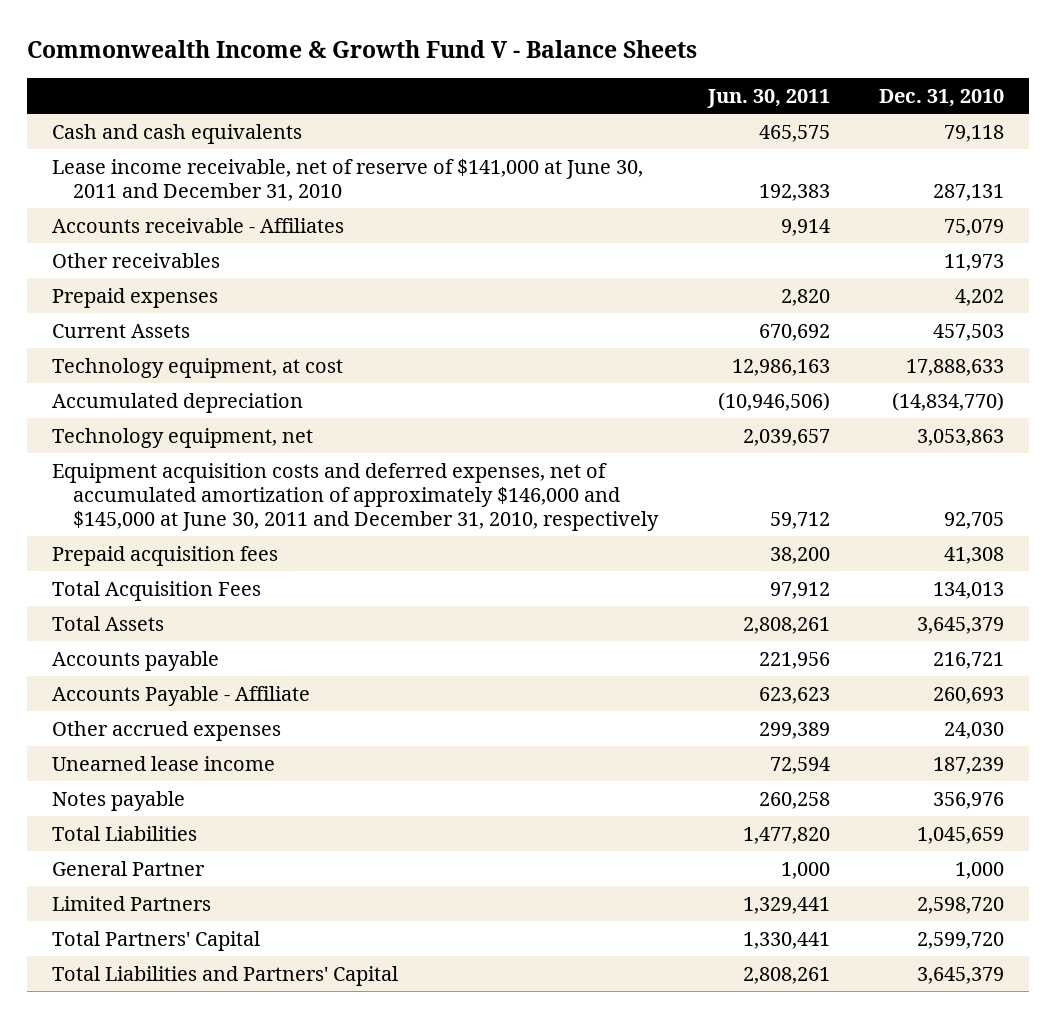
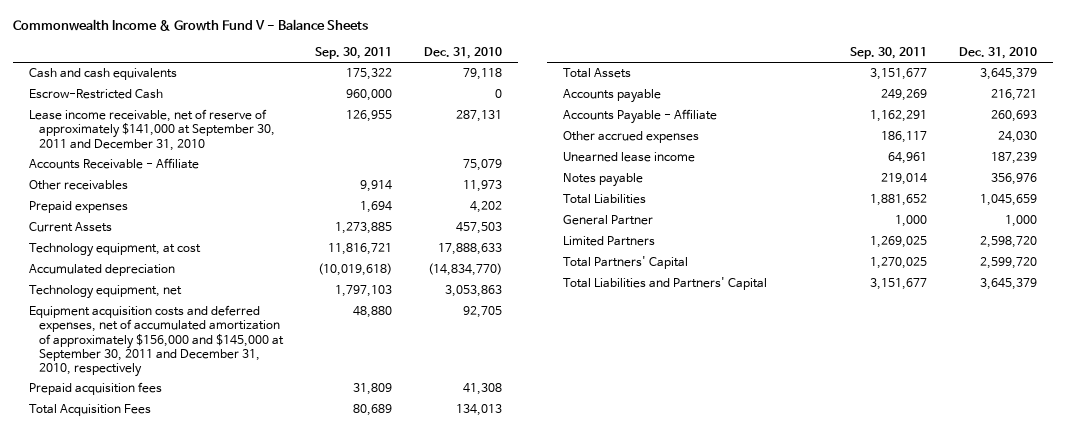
- | Jun. 30, 2011 | Dec. 31, 2010
+ | Sep. 30, 2011 | Dec. 31, 2010
- Lease income receivable, net of reserve of $141,000 at June 30, 2011 and December 31, 2010 | 192,383 | 287,131
- Accounts receivable - Affiliates | 9,914 | 75,079
+ Escrow-Restricted Cash | 960,000 | 0
+ Lease income receivable, net of reserve of approximately $141,000 at September 30, 2011 and December 31, 2010 | 126,955 | 287,131
+ Accounts Receivable - Affiliate | | 75,079
- Equipment acquisition costs and deferred expenses, net of accumulated amortization of approximately $146,000 and $145,000 at June 30, 2011 and December 31, 2010, respectively | 59,712 | 92,705
+ Equipment acquisition costs and deferred expenses, net of accumulated amortization of approximately $156,000 and $145,000 at September 30, 2011 and December 31, 2010, respectively | 48,880 | 92,705

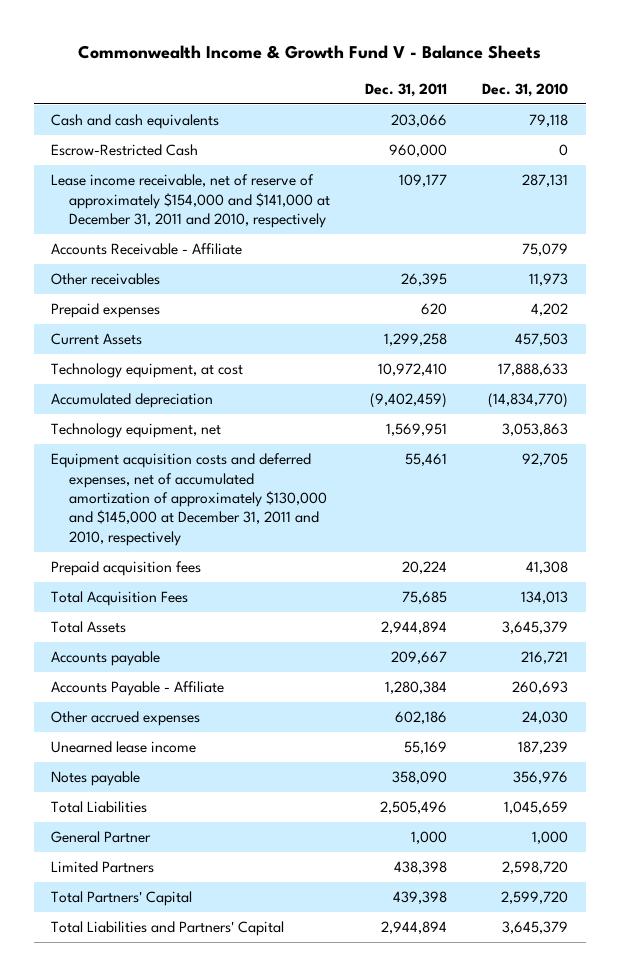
- | Sep. 30, 2011 | Dec. 31, 2010
+ | Dec. 31, 2011 | Dec. 31, 2010
- Lease income receivable, net of reserve of approximately $141,000 at September 30, 2011 and December 31, 2010 | 126,955 | 287,131
+ Lease income receivable, net of reserve of approximately $154,000 and $141,000 at December 31, 2011 and 2010, respectively | 109,177 | 287,131
- Equipment acquisition costs and deferred expenses, net of accumulated amortization of approximately $156,000 and $145,000 at September 30, 2011 and December 31, 2010, respectively | 48,880 | 92,705
+ Equipment acquisition costs and deferred expenses, net of accumulated amortization of approximately $130,000 and $145,000 at December 31, 2011 and 2010, respectively | 55,461 | 92,705

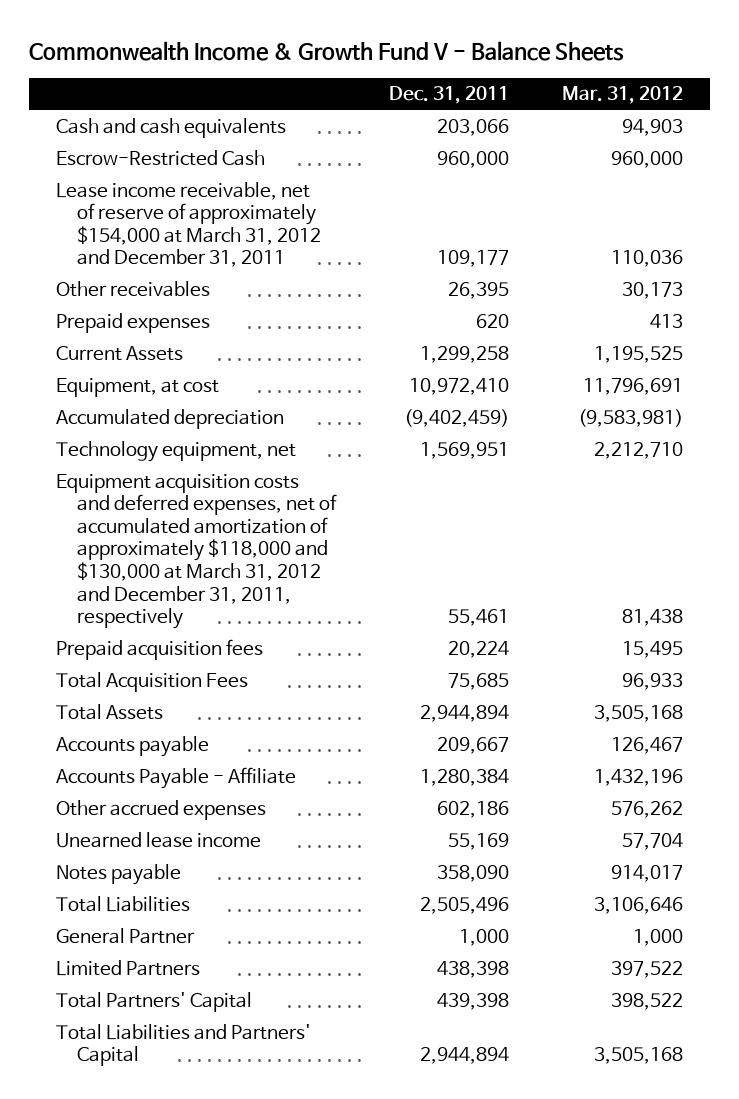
- | Dec. 31, 2011 | Dec. 31, 2010
+ | Dec. 31, 2011 | Mar. 31, 2012
- Lease income receivable, net of reserve of approximately $154,000 and $141,000 at December 31, 2011 and 2010, respectively | 109,177 | 287,131
- Accounts Receivable - Affiliate | | 75,079
+ Lease income receivable, net of reserve of approximately $154,000 at March 31, 2012 and December 31, 2011 | 109,177 | 110,036
- Technology equipment, at cost | 10,972,410 | 17,888,633
+ Equipment, at cost | 10,972,410 | 11,796,691
- Equipment acquisition costs and deferred expenses, net of accumulated amortization of approximately $130,000 and $145,000 at December 31, 2011 and 2010, respectively | 55,461 | 92,705
+ Equipment acquisition costs and deferred expenses, net of accumulated amortization of approximately $118,000 and $130,000 at March 31, 2012 and December 31, 2011, respectively | 55,461 | 81,438

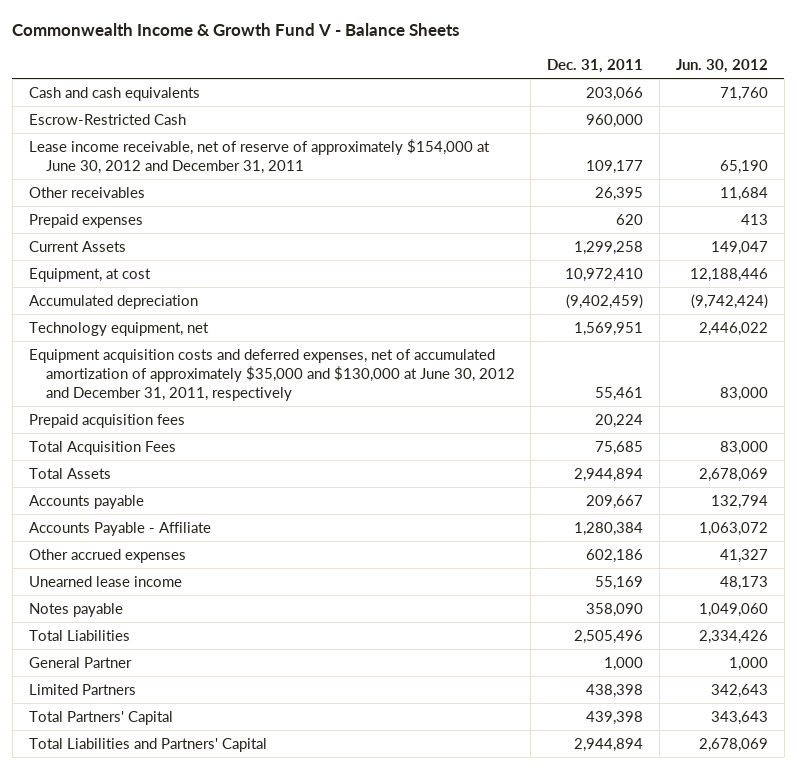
- | Dec. 31, 2011 | Mar. 31, 2012
+ | Dec. 31, 2011 | Jun. 30, 2012
- Lease income receivable, net of reserve of approximately $154,000 at March 31, 2012 and December 31, 2011 | 109,177 | 110,036
+ Lease income receivable, net of reserve of approximately $154,000 at June 30, 2012 and December 31, 2011 | 109,177 | 65,190
- Equipment acquisition costs and deferred expenses, net of accumulated amortization of approximately $118,000 and $130,000 at March 31, 2012 and December 31, 2011, respectively | 55,461 | 81,438
+ Equipment acquisition costs and deferred expenses, net of accumulated amortization of approximately $35,000 and $130,000 at June 30, 2012 and December 31, 2011, respectively | 55,461 | 83,000

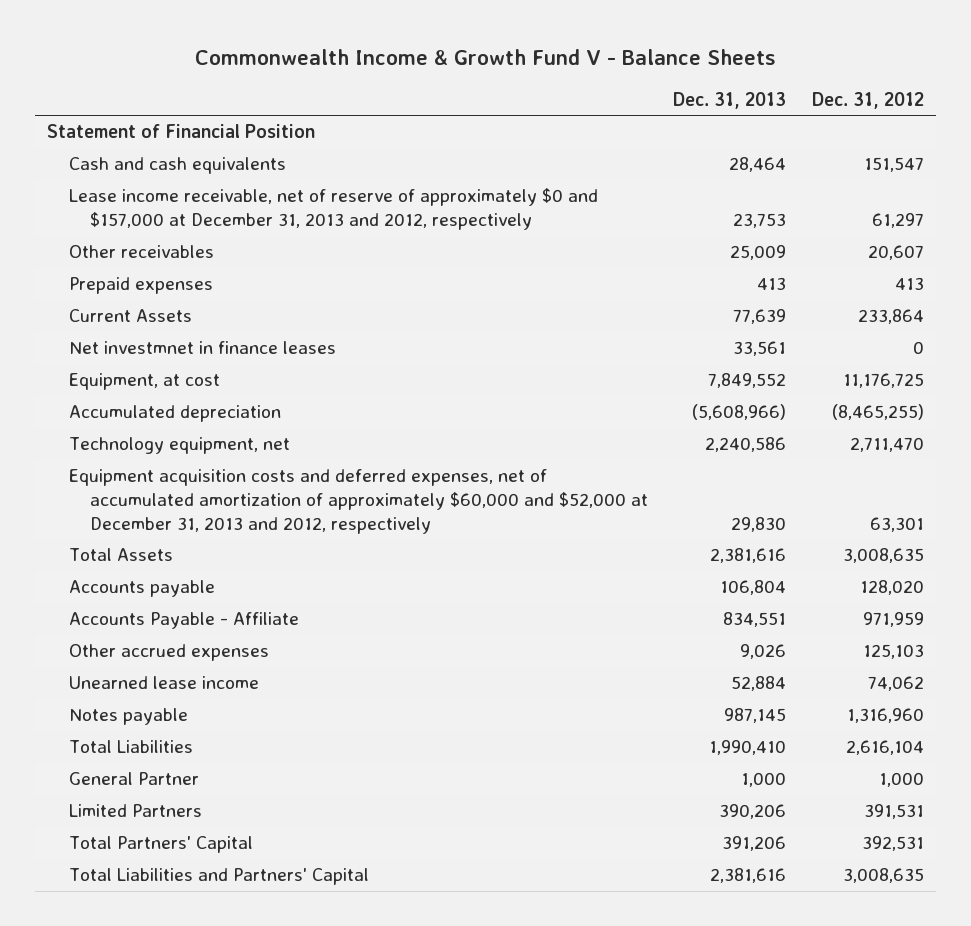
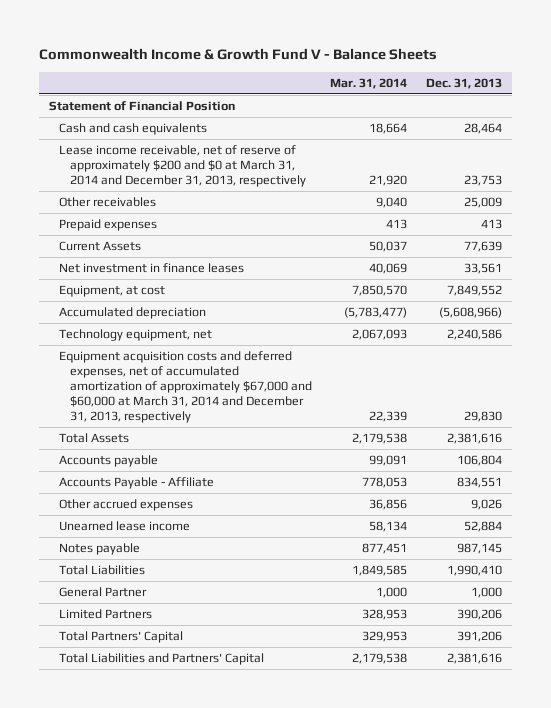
- | Dec. 31, 2013 | Dec. 31, 2012
+ | Mar. 31, 2014 | Dec. 31, 2013
- Lease income receivable, net of reserve of approximately $0 and $157,000 at December 31, 2013 and 2012, respectively | 23,753 | 61,297
+ Lease income receivable, net of reserve of approximately $200 and $0 at March 31, 2014 and December 31, 2013, respectively | 21,920 | 23,753
- Net investmnet in finance leases | 33,561 | 0
+ Net investment in finance leases | 40,069 | 33,561
- Equipment acquisition costs and deferred expenses, net of accumulated amortization of approximately $60,000 and $52,000 at December 31, 2013 and 2012, respectively | 29,830 | 63,301
+ Equipment acquisition costs and deferred expenses, net of accumulated amortization of approximately $67,000 and $60,000 at March 31, 2014 and December 31, 2013, respectively | 22,339 | 29,830

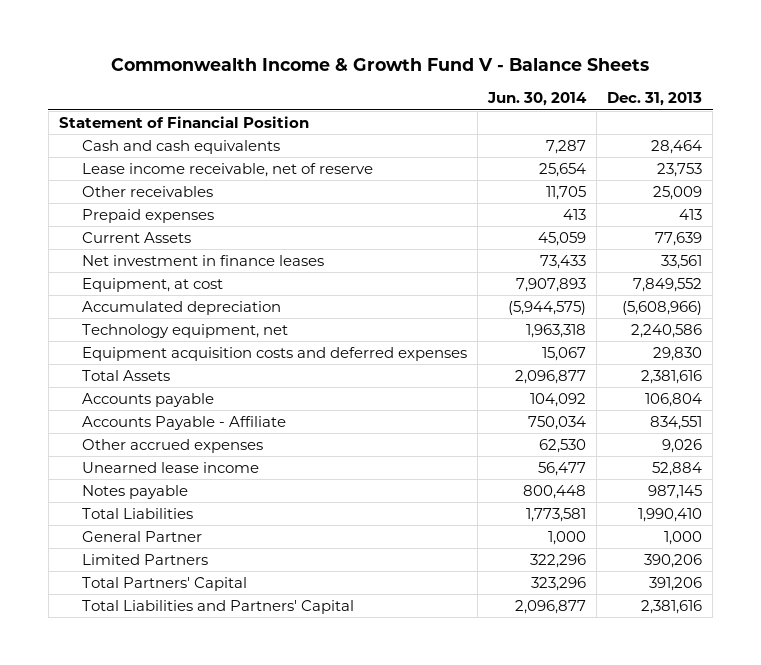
- | Mar. 31, 2014 | Dec. 31, 2013
+ | Jun. 30, 2014 | Dec. 31, 2013
- Lease income receivable, net of reserve of approximately $200 and $0 at March 31, 2014 and December 31, 2013, respectively | 21,920 | 23,753
+ Lease income receivable, net of reserve | 25,654 | 23,753
- Equipment acquisition costs and deferred expenses, net of accumulated amortization of approximately $67,000 and $60,000 at March 31, 2014 and December 31, 2013, respectively | 22,339 | 29,830
+ Equipment acquisition costs and deferred expenses | 15,067 | 29,830

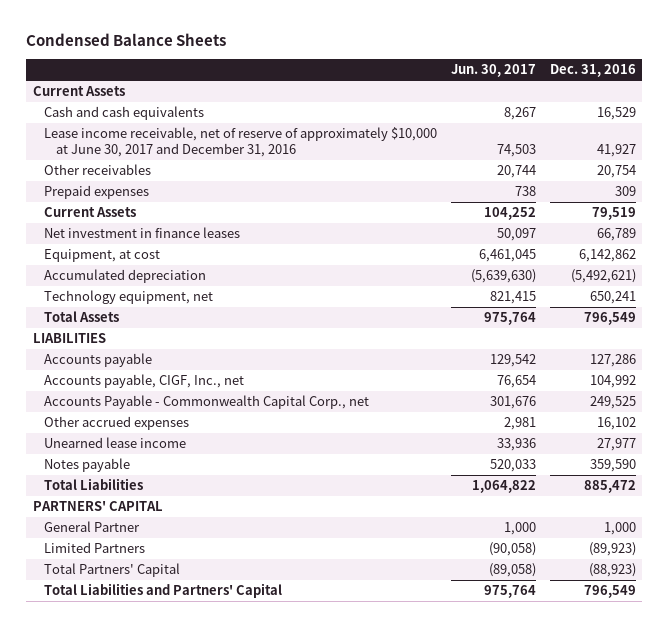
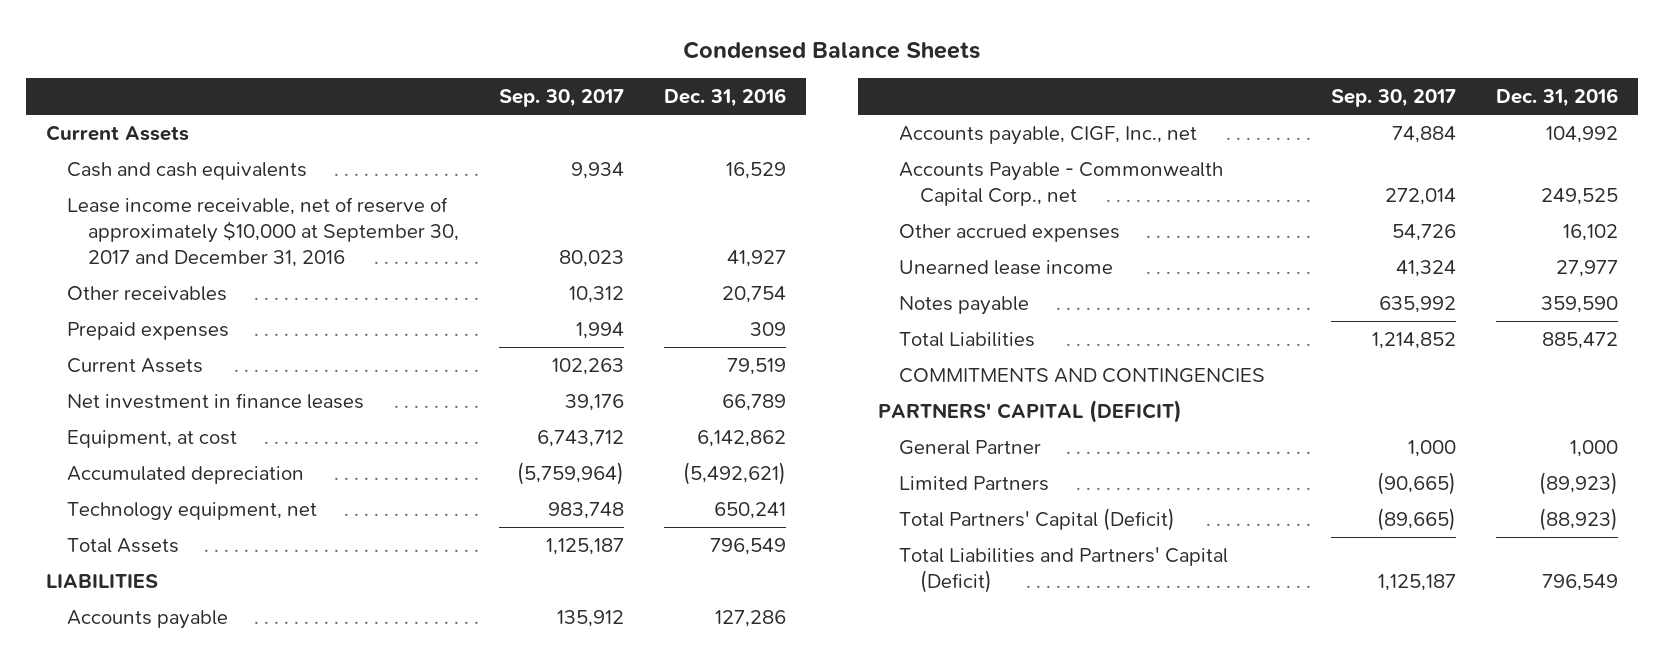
- | Jun. 30, 2017 | Dec. 31, 2016
+ | Sep. 30, 2017 | Dec. 31, 2016
- Lease income receivable, net of reserve of approximately $10,000 at June 30, 2017 and December 31, 2016 | 74,503 | 41,927
+ Lease income receivable, net of reserve of approximately $10,000 at September 30, 2017 and December 31, 2016 | 80,023 | 41,927
- PARTNERS' CAPITAL
+ COMMITMENTS AND CONTINGENCIES
+ PARTNERS' CAPITAL (DEFICIT)
- Total Partners' Capital | (89,058) | (88,923)
- Total Liabilities and Partners' Capital | 975,764 | 796,549
+ Total Partners' Capital (Deficit) | (89,665) | (88,923)
+ Total Liabilities and Partners' Capital (Deficit) | 1,125,187 | 796,549

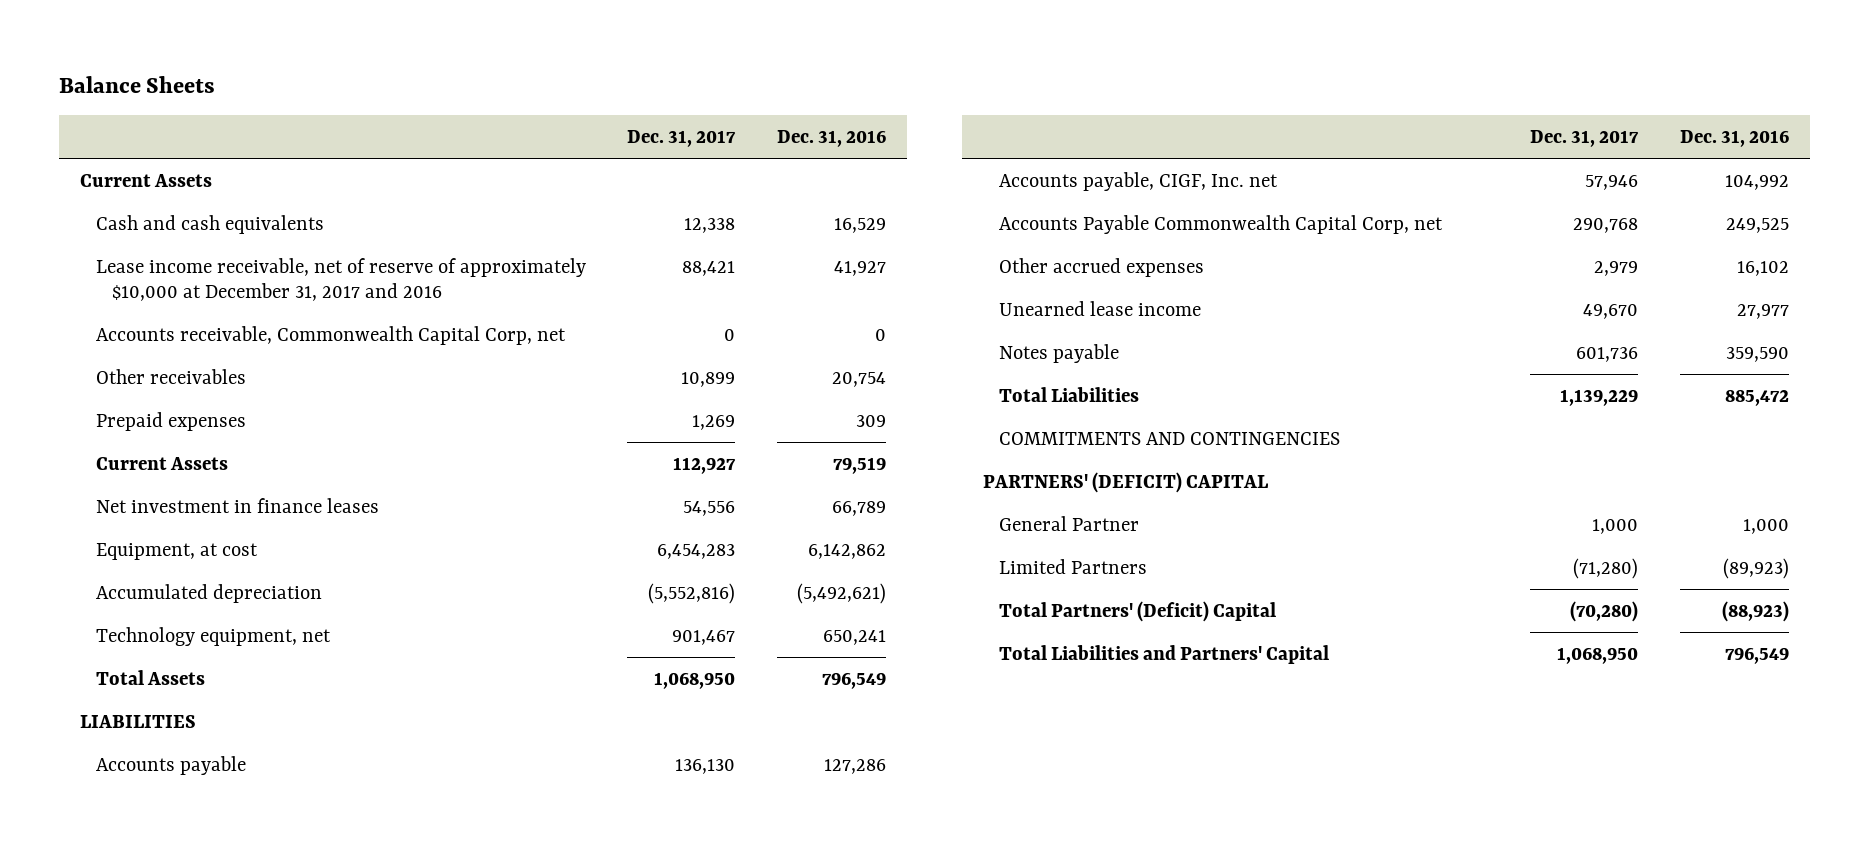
- Condensed Balance Sheets
+ Balance Sheets
- | Sep. 30, 2017 | Dec. 31, 2016
+ | Dec. 31, 2017 | Dec. 31, 2016
- Lease income receivable, net of reserve of approximately $10,000 at September 30, 2017 and December 31, 2016 | 80,023 | 41,927
+ Lease income receivable, net of reserve of approximately $10,000 at December 31, 2017 and 2016 | 88,421 | 41,927
+ Accounts receivable, Commonwealth Capital Corp, net | 0 | 0
- Accounts payable, CIGF, Inc., net | 74,884 | 104,992
- Accounts Payable - Commonwealth Capital Corp., net | 272,014 | 249,525
+ Accounts payable, CIGF, Inc. net | 57,946 | 104,992
+ Accounts Payable Commonwealth Capital Corp, net | 290,768 | 249,525
- PARTNERS' CAPITAL (DEFICIT)
+ PARTNERS' (DEFICIT) CAPITAL
- Total Partners' Capital (Deficit) | (89,665) | (88,923)
- Total Liabilities and Partners' Capital (Deficit) | 1,125,187 | 796,549
+ Total Partners' (Deficit) Capital | (70,280) | (88,923)
+ Total Liabilities and Partners' Capital | 1,068,950 | 796,549

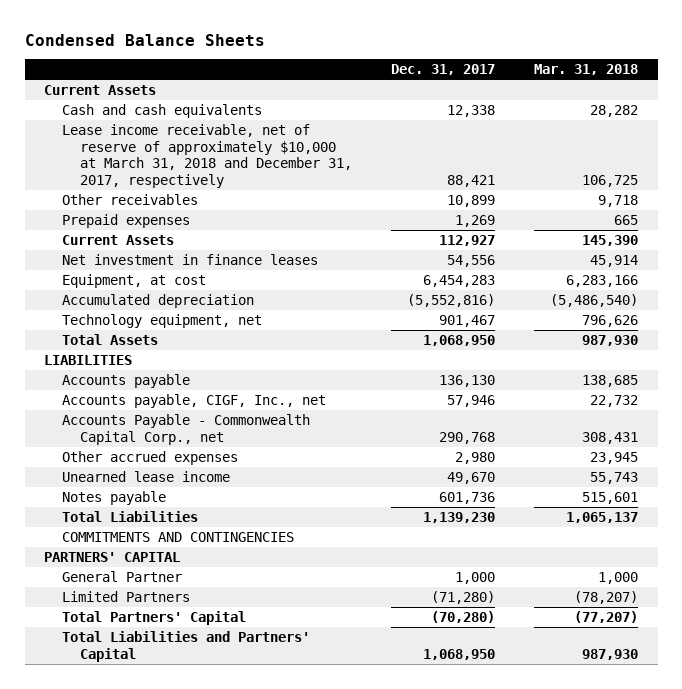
- Balance Sheets
+ Condensed Balance Sheets
- | Dec. 31, 2017 | Dec. 31, 2016
+ | Dec. 31, 2017 | Mar. 31, 2018
- Lease income receivable, net of reserve of approximately $10,000 at December 31, 2017 and 2016 | 88,421 | 41,927
- Accounts receivable, Commonwealth Capital Corp, net | 0 | 0
+ Lease income receivable, net of reserve of approximately $10,000 at March 31, 2018 and December 31, 2017, respectively | 88,421 | 106,725
- Accounts payable, CIGF, Inc. net | 57,946 | 104,992
- Accounts Payable Commonwealth Capital Corp, net | 290,768 | 249,525
- Other accrued expenses | 2,979 | 16,102
+ Accounts payable, CIGF, Inc., net | 57,946 | 22,732
+ Accounts Payable - Commonwealth Capital Corp., net | 290,768 | 308,431
+ Other accrued expenses | 2,980 | 23,945
- Total Liabilities | 1,139,229 | 885,472
+ Total Liabilities | 1,139,230 | 1,065,137
- PARTNERS' (DEFICIT) CAPITAL
+ PARTNERS' CAPITAL
- Total Partners' (Deficit) Capital | (70,280) | (88,923)
+ Total Partners' Capital | (70,280) | (77,207)

